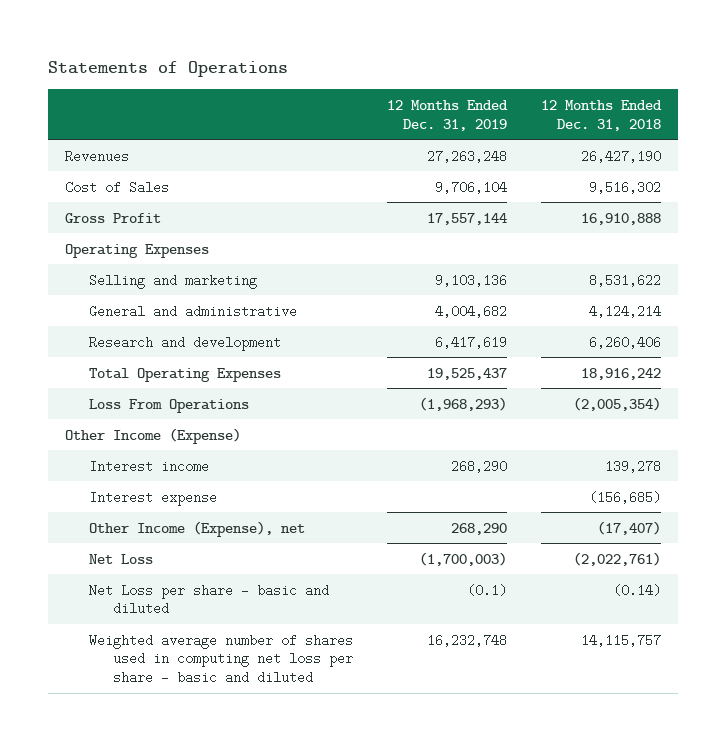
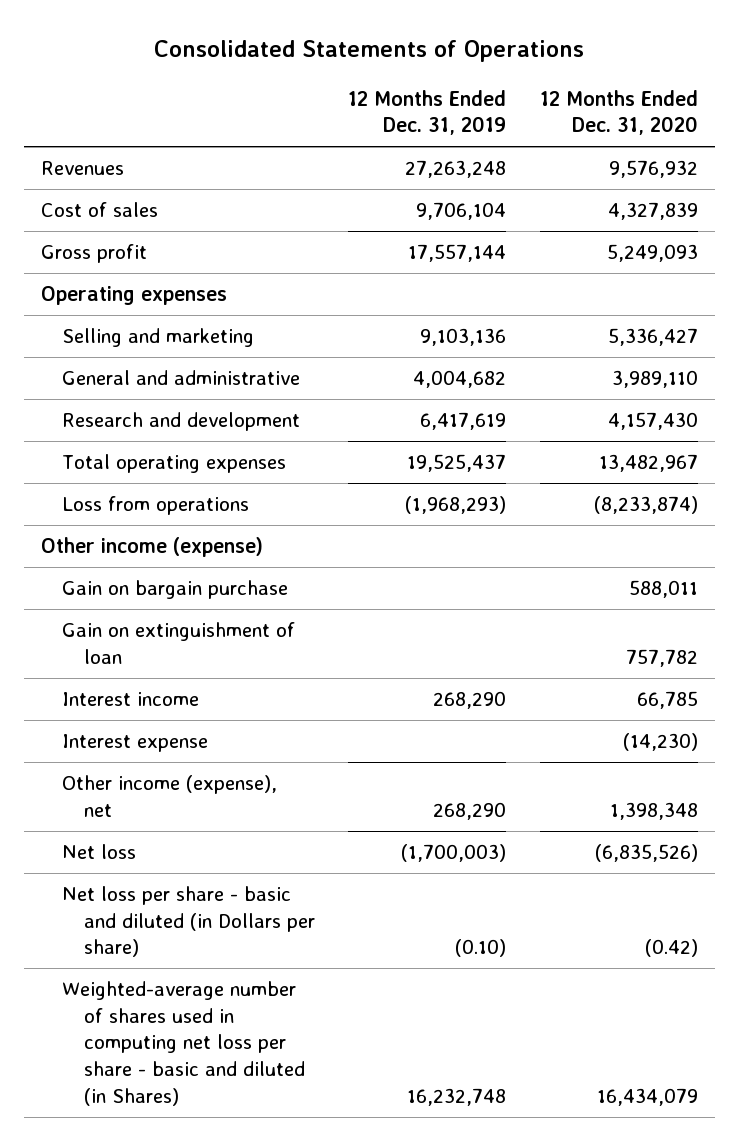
- Statements of Operations
+ Consolidated Statements of Operations
- | 12 Months Ended Dec. 31, 2019 | 12 Months Ended Dec. 31, 2018
+ | 12 Months Ended Dec. 31, 2019 | 12 Months Ended Dec. 31, 2020
- Cost of Sales | 9,706,104 | 9,516,302
- Gross Profit | 17,557,144 | 16,910,888
- Operating Expenses
+ Cost of sales | 9,706,104 | 4,327,839
+ Gross profit | 17,557,144 | 5,249,093
+ Operating expenses
- Total Operating Expenses | 19,525,437 | 18,916,242
- Loss From Operations | (1,968,293) | (2,005,354)
- Other Income (Expense)
+ Total operating expenses | 19,525,437 | 13,482,967
+ Loss from operations | (1,968,293) | (8,233,874)
+ Other income (expense)
+ Gain on bargain purchase | | 588,011
+ Gain on extinguishment of loan | | 757,782
- Other Income (Expense), net | 268,290 | (17,407)
- Net Loss | (1,700,003) | (2,022,761)
- Net Loss per share - basic and diluted | (0.1) | (0.14)
- Weighted average number of shares used in computing net loss per share - basic and diluted | 16,232,748 | 14,115,757
+ Other income (expense), net | 268,290 | 1,398,348
+ Net loss | (1,700,003) | (6,835,526)
+ Net loss per share - basic and diluted (in Dollars per share) | (0.10) | (0.42)
+ Weighted-average number of shares used in computing net loss per share - basic and diluted (in Shares) | 16,232,748 | 16,434,079

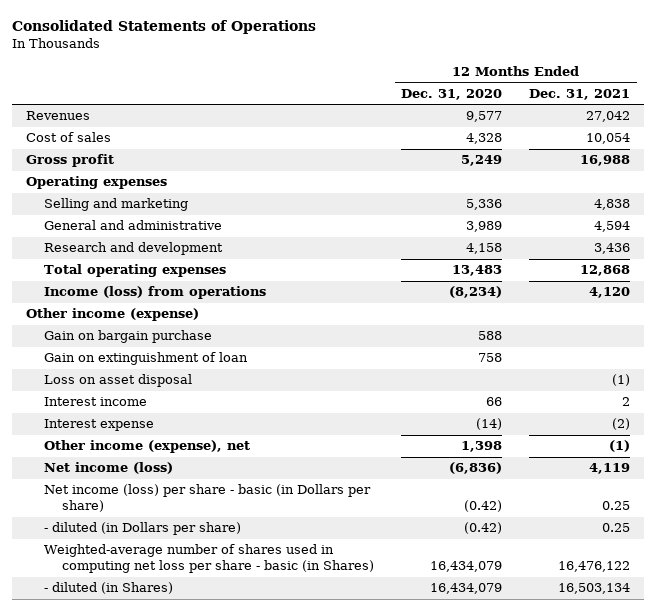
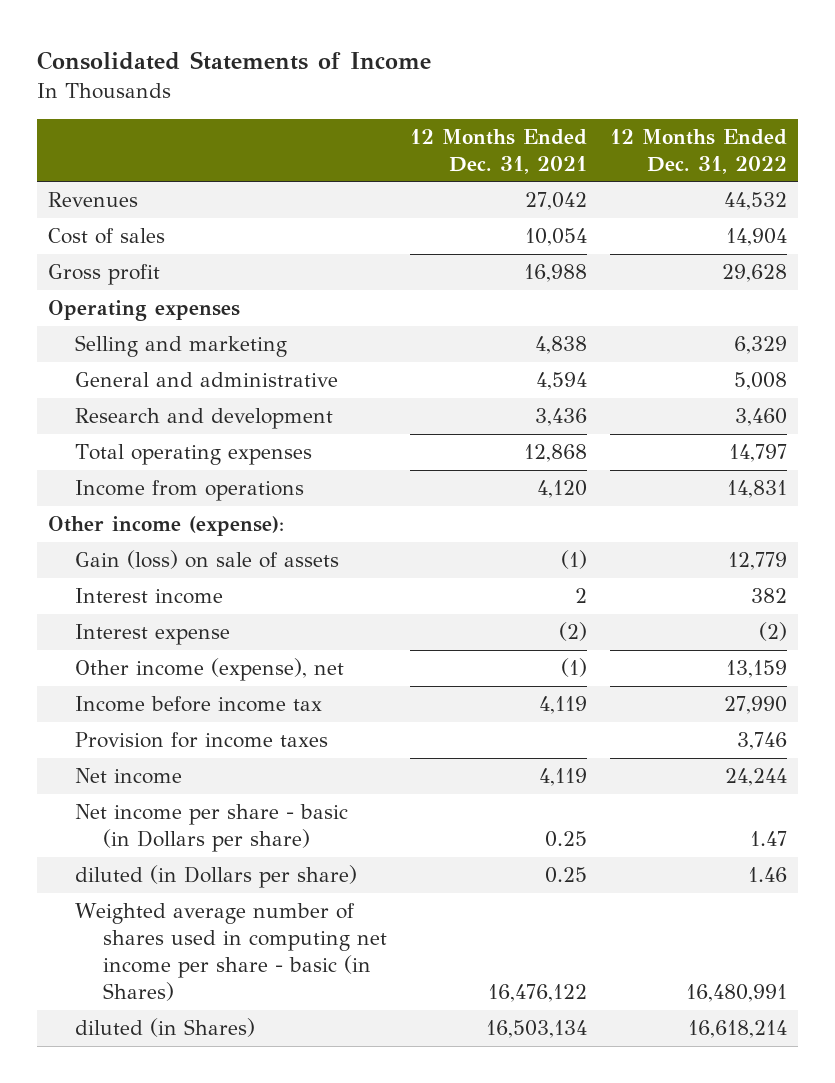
- Consolidated Statements of Operations
+ Consolidated Statements of Income
- | 12 Months Ended Dec. 31, 2020 | 12 Months Ended Dec. 31, 2021
+ | 12 Months Ended Dec. 31, 2021 | 12 Months Ended Dec. 31, 2022
- Income (loss) from operations | (8,234) | 4,120
- Other income (expense)
- Gain on bargain purchase | 588 |
- Gain on extinguishment of loan | 758 |
- Loss on asset disposal | | (1)
+ Income from operations | 4,120 | 14,831
+ Other income (expense):
+ Gain (loss) on sale of assets | (1) | 12,779
- Net income (loss) | (6,836) | 4,119
- Net income (loss) per share - basic (in Dollars per share) | (0.42) | 0.25
- - diluted (in Dollars per share) | (0.42) | 0.25
- Weighted-average number of shares used in computing net loss per share - basic (in Shares) | 16,434,079 | 16,476,122
- - diluted (in Shares) | 16,434,079 | 16,503,134
+ Income before income tax | 4,119 | 27,990
+ Provision for income taxes | | 3,746
+ Net income | 4,119 | 24,244
+ Net income per share - basic (in Dollars per share) | 0.25 | 1.47
+ diluted (in Dollars per share) | 0.25 | 1.46
+ Weighted average number of shares used in computing net income per share - basic (in Shares) | 16,476,122 | 16,480,991
+ diluted (in Shares) | 16,503,134 | 16,618,214

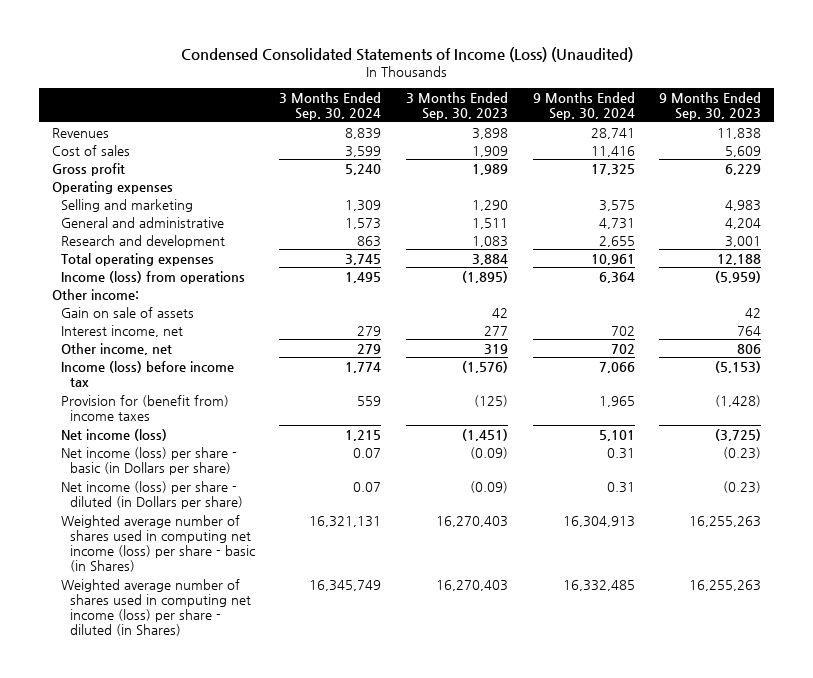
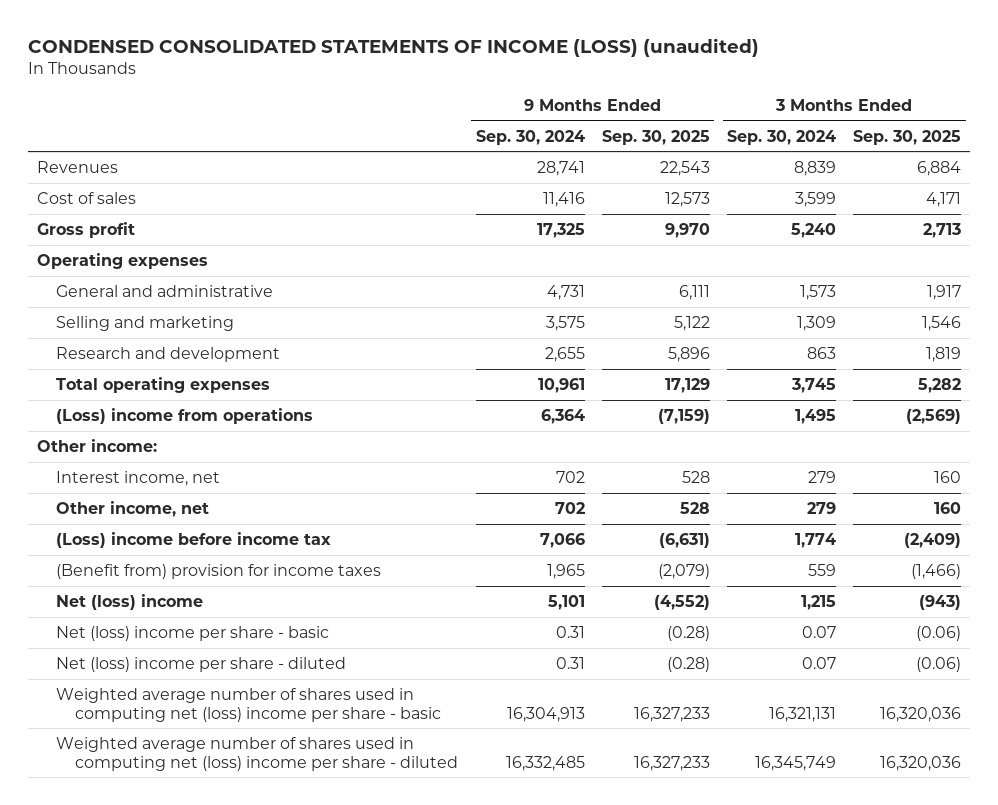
- Condensed Consolidated Statements of Income (Loss) (Unaudited)
+ CONDENSED CONSOLIDATED STATEMENTS OF INCOME (LOSS) (unaudited)
- | 3 Months Ended Sep. 30, 2024 | 3 Months Ended Sep. 30, 2023 | 9 Months Ended Sep. 30, 2024 | 9 Months Ended Sep. 30, 2023
+ | 9 Months Ended Sep. 30, 2024 | 9 Months Ended Sep. 30, 2025 | 3 Months Ended Sep. 30, 2024 | 3 Months Ended Sep. 30, 2025
moved down: Selling and marketing | 3,575 | 5,122 | 1,309 | 1,546
- Income (loss) from operations | 1,495 | (1,895) | 6,364 | (5,959)
+ (Loss) income from operations | 6,364 | (7,159) | 1,495 | (2,569)
- Gain on sale of assets | | 42 | | 42
- Income (loss) before income tax | 1,774 | (1,576) | 7,066 | (5,153)
- Provision for (benefit from) income taxes | 559 | (125) | 1,965 | (1,428)
- Net income (loss) | 1,215 | (1,451) | 5,101 | (3,725)
- Net income (loss) per share - basic (in Dollars per share) | 0.07 | (0.09) | 0.31 | (0.23)
- Net income (loss) per share - diluted (in Dollars per share) | 0.07 | (0.09) | 0.31 | (0.23)
- Weighted average number of shares used in computing net income (loss) per share - basic (in Shares) | 16,321,131 | 16,270,403 | 16,304,913 | 16,255,263
- Weighted average number of shares used in computing net income (loss) per share - diluted (in Shares) | 16,345,749 | 16,270,403 | 16,332,485 | 16,255,263
+ (Loss) income before income tax | 7,066 | (6,631) | 1,774 | (2,409)
+ (Benefit from) provision for income taxes | 1,965 | (2,079) | 559 | (1,466)
+ Net (loss) income | 5,101 | (4,552) | 1,215 | (943)
+ Net (loss) income per share - basic | 0.31 | (0.28) | 0.07 | (0.06)
+ Net (loss) income per share - diluted | 0.31 | (0.28) | 0.07 | (0.06)
+ Weighted average number of shares used in computing net (loss) income per share - basic | 16,304,913 | 16,327,233 | 16,321,131 | 16,320,036
+ Weighted average number of shares used in computing net (loss) income per share - diluted | 16,332,485 | 16,327,233 | 16,345,749 | 16,320,036

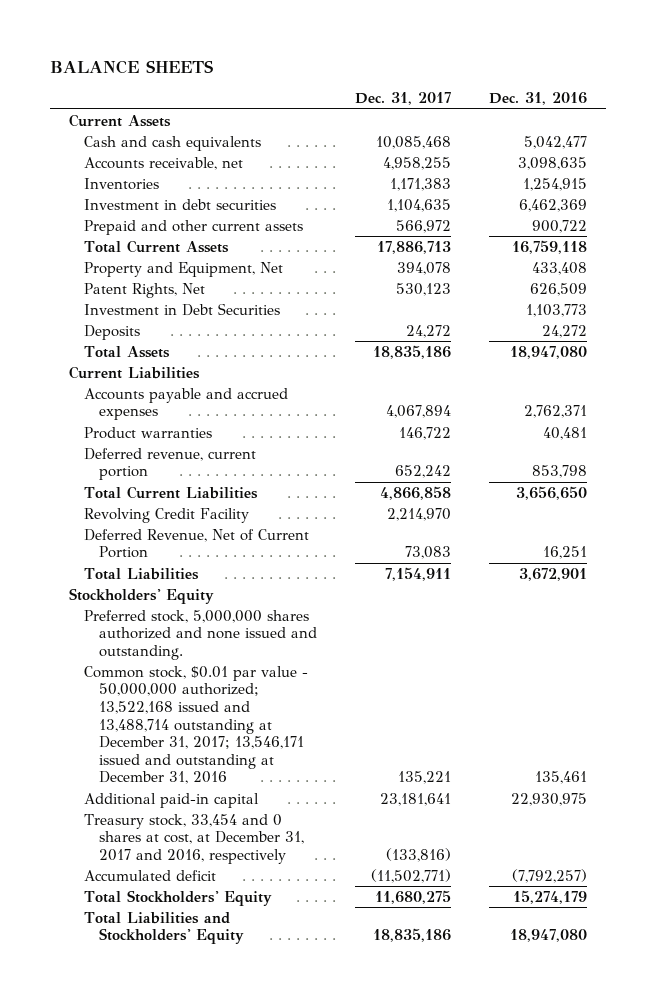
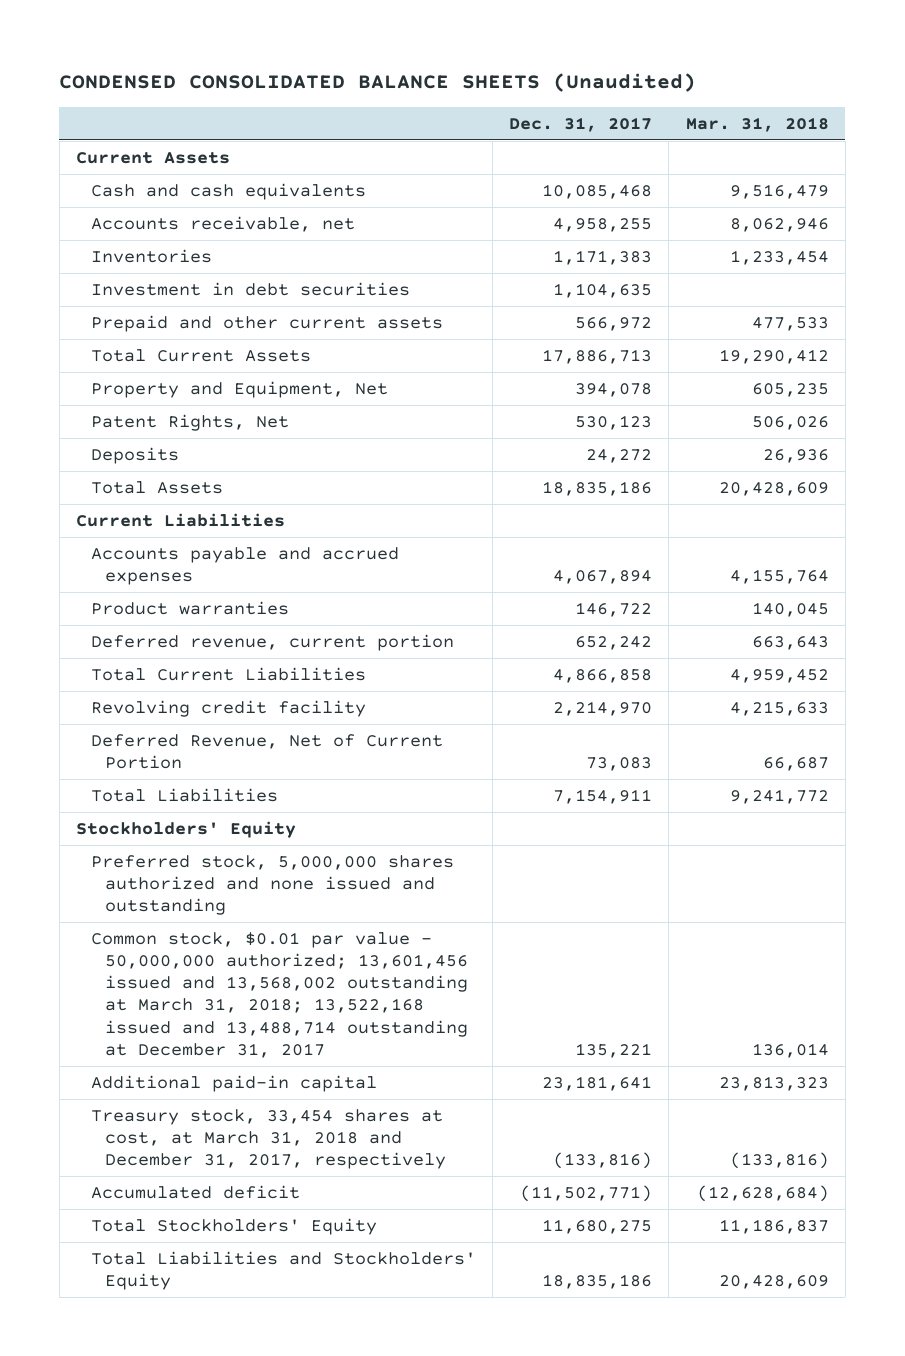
- BALANCE SHEETS
+ CONDENSED CONSOLIDATED BALANCE SHEETS (Unaudited)
- | Dec. 31, 2017 | Dec. 31, 2016
+ | Dec. 31, 2017 | Mar. 31, 2018
- Investment in Debt Securities | | 1,103,773
- Revolving Credit Facility | 2,214,970 |
+ Revolving credit facility | 2,214,970 | 4,215,633
- Preferred stock, 5,000,000 shares authorized and none issued and outstanding.
- Common stock, $0.01 par value - 50,000,000 authorized; 13,522,168 issued and 13,488,714 outstanding at December 31, 2017; 13,546,171 issued and outstanding at December 31, 2016 | 135,221 | 135,461
+ Preferred stock, 5,000,000 shares authorized and none issued and outstanding
+ Common stock, $0.01 par value - 50,000,000 authorized; 13,601,456 issued and 13,568,002 outstanding at March 31, 2018; 13,522,168 issued and 13,488,714 outstanding at December 31, 2017 | 135,221 | 136,014
- Treasury stock, 33,454 and 0 shares at cost, at December 31, 2017 and 2016, respectively | (133,816) |
+ Treasury stock, 33,454 shares at cost, at March 31, 2018 and December 31, 2017, respectively | (133,816) | (133,816)

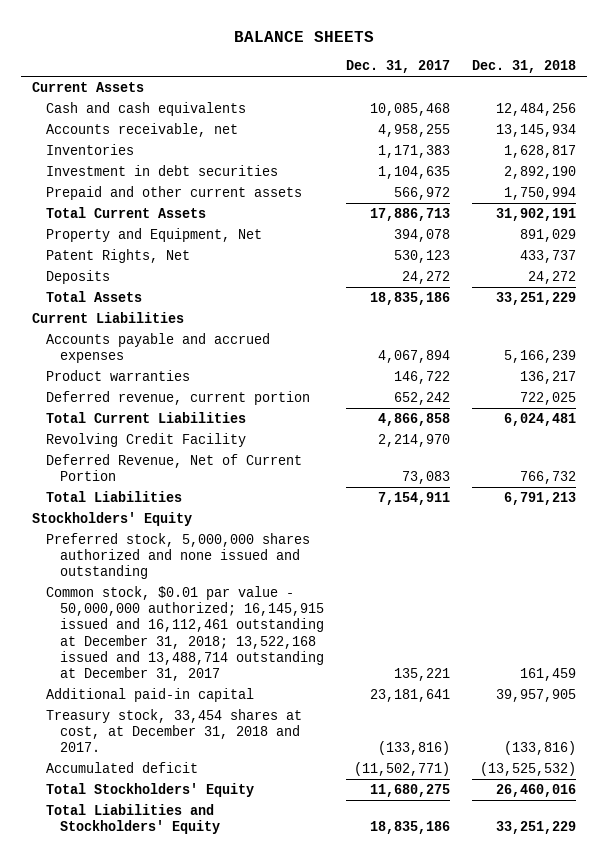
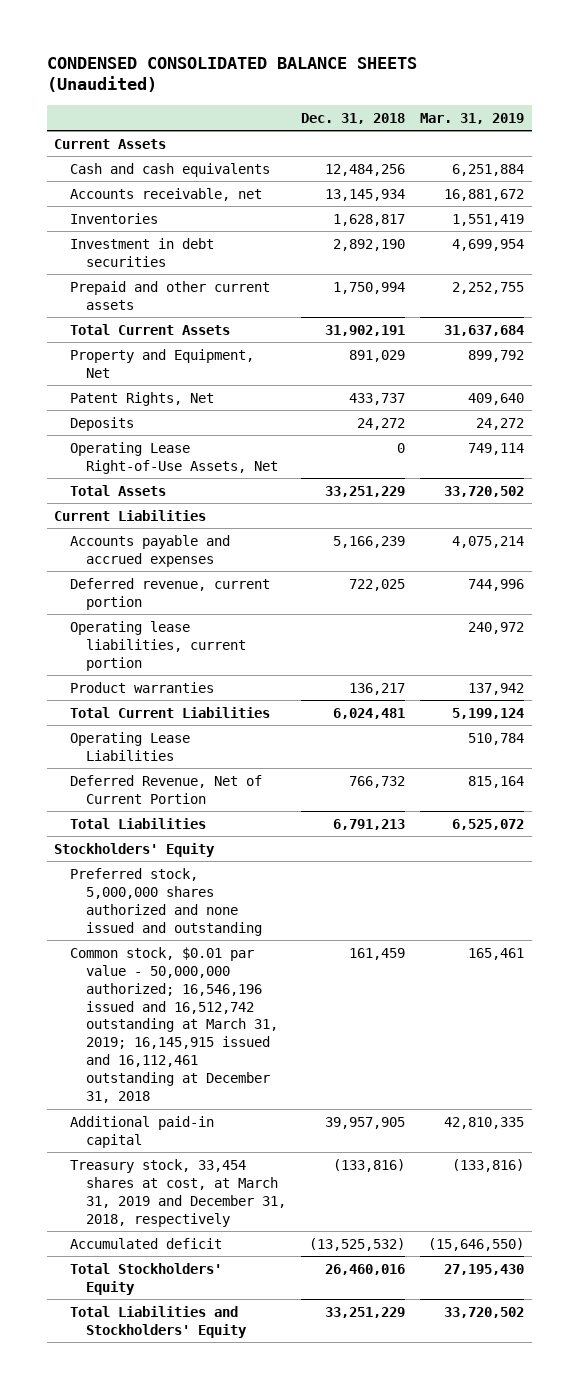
- BALANCE SHEETS
+ CONDENSED CONSOLIDATED BALANCE SHEETS (Unaudited)
- | Dec. 31, 2017 | Dec. 31, 2018
+ | Dec. 31, 2018 | Mar. 31, 2019
+ Operating Lease Right-of-Use Assets, Net | 0 | 749,114
+ Operating lease liabilities, current portion | | 240,972
moved down: Product warranties | 136,217 | 137,942
- Revolving Credit Facility | 2,214,970 |
+ Operating Lease Liabilities | | 510,784
- Common stock, $0.01 par value - 50,000,000 authorized; 16,145,915 issued and 16,112,461 outstanding at December 31, 2018; 13,522,168 issued and 13,488,714 outstanding at December 31, 2017 | 135,221 | 161,459
+ Common stock, $0.01 par value - 50,000,000 authorized; 16,546,196 issued and 16,512,742 outstanding at March 31, 2019; 16,145,915 issued and 16,112,461 outstanding at December 31, 2018 | 161,459 | 165,461
- Treasury stock, 33,454 shares at cost, at December 31, 2018 and 2017. | (133,816) | (133,816)
+ Treasury stock, 33,454 shares at cost, at March 31, 2019 and December 31, 2018, respectively | (133,816) | (133,816)

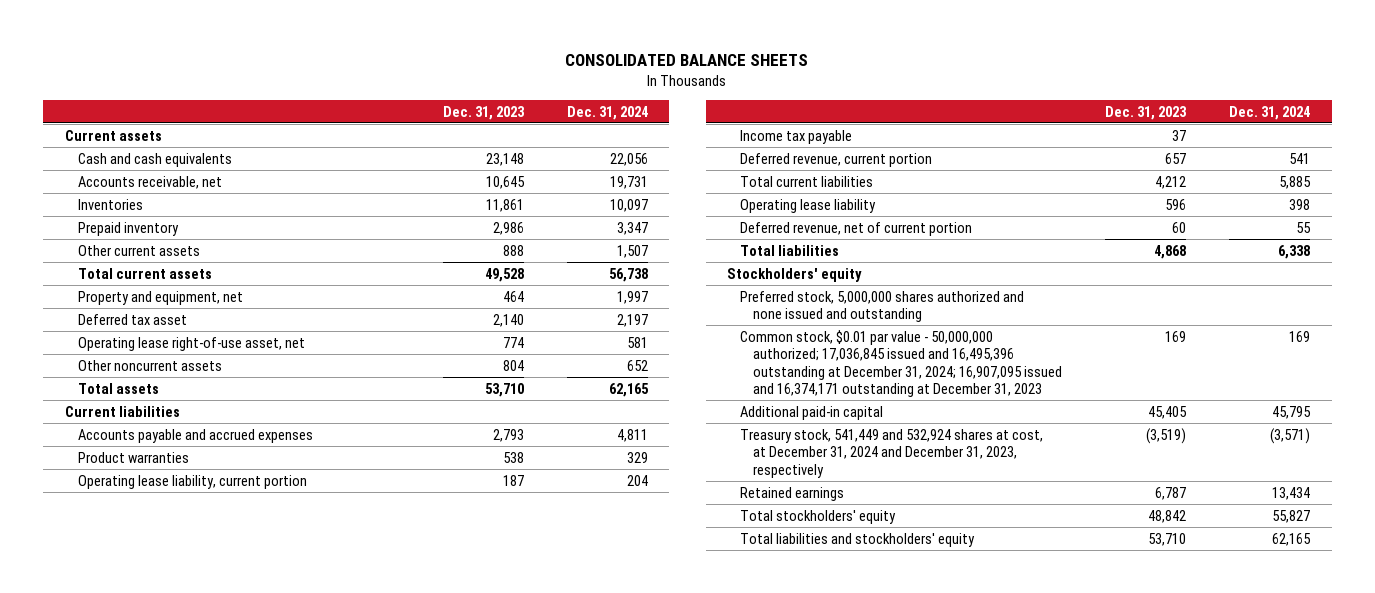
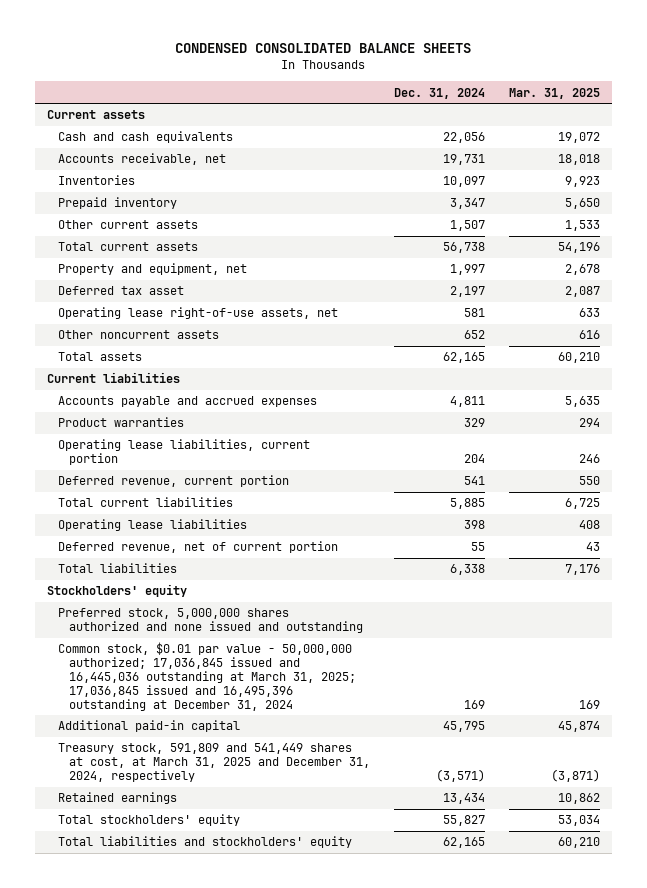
- CONSOLIDATED BALANCE SHEETS
+ CONDENSED CONSOLIDATED BALANCE SHEETS
- | Dec. 31, 2023 | Dec. 31, 2024
+ | Dec. 31, 2024 | Mar. 31, 2025
- Operating lease right-of-use asset, net | 774 | 581
+ Operating lease right-of-use assets, net | 581 | 633
- Operating lease liability, current portion | 187 | 204
- Income tax payable | 37 |
+ Operating lease liabilities, current portion | 204 | 246
- Operating lease liability | 596 | 398
+ Operating lease liabilities | 398 | 408
- Common stock, $0.01 par value - 50,000,000 authorized; 17,036,845 issued and 16,495,396 outstanding at December 31, 2024; 16,907,095 issued and 16,374,171 outstanding at December 31, 2023 | 169 | 169
+ Common stock, $0.01 par value - 50,000,000 authorized; 17,036,845 issued and 16,445,036 outstanding at March 31, 2025; 17,036,845 issued and 16,495,396 outstanding at December 31, 2024 | 169 | 169
- Treasury stock, 541,449 and 532,924 shares at cost, at December 31, 2024 and December 31, 2023, respectively | (3,519) | (3,571)
+ Treasury stock, 591,809 and 541,449 shares at cost, at March 31, 2025 and December 31, 2024, respectively | (3,571) | (3,871)

